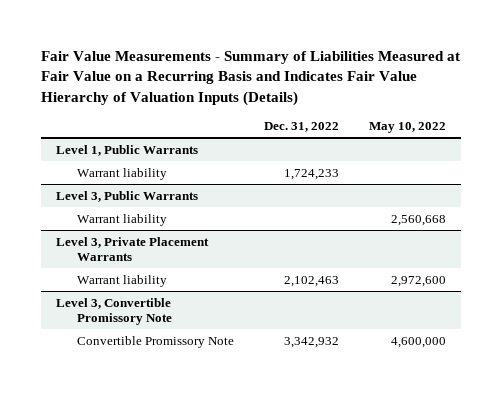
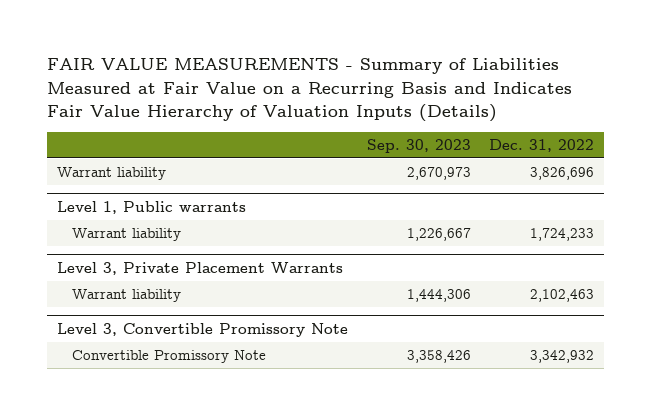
- Fair Value Measurements - Summary of Liabilities Measured at Fair Value on a Recurring Basis and Indicates Fair Value Hierarchy of Valuation Inputs (Details)
+ FAIR VALUE MEASUREMENTS - Summary of Liabilities Measured at Fair Value on a Recurring Basis and Indicates Fair Value Hierarchy of Valuation Inputs (Details)
- | Dec. 31, 2022 | May 10, 2022
+ | Sep. 30, 2023 | Dec. 31, 2022
- Level 1, Public Warrants
+ Warrant liability | 2,670,973 | 3,826,696
+ Level 1, Public warrants
- Level 3, Public Warrants
- Warrant liability | | 2,560,668

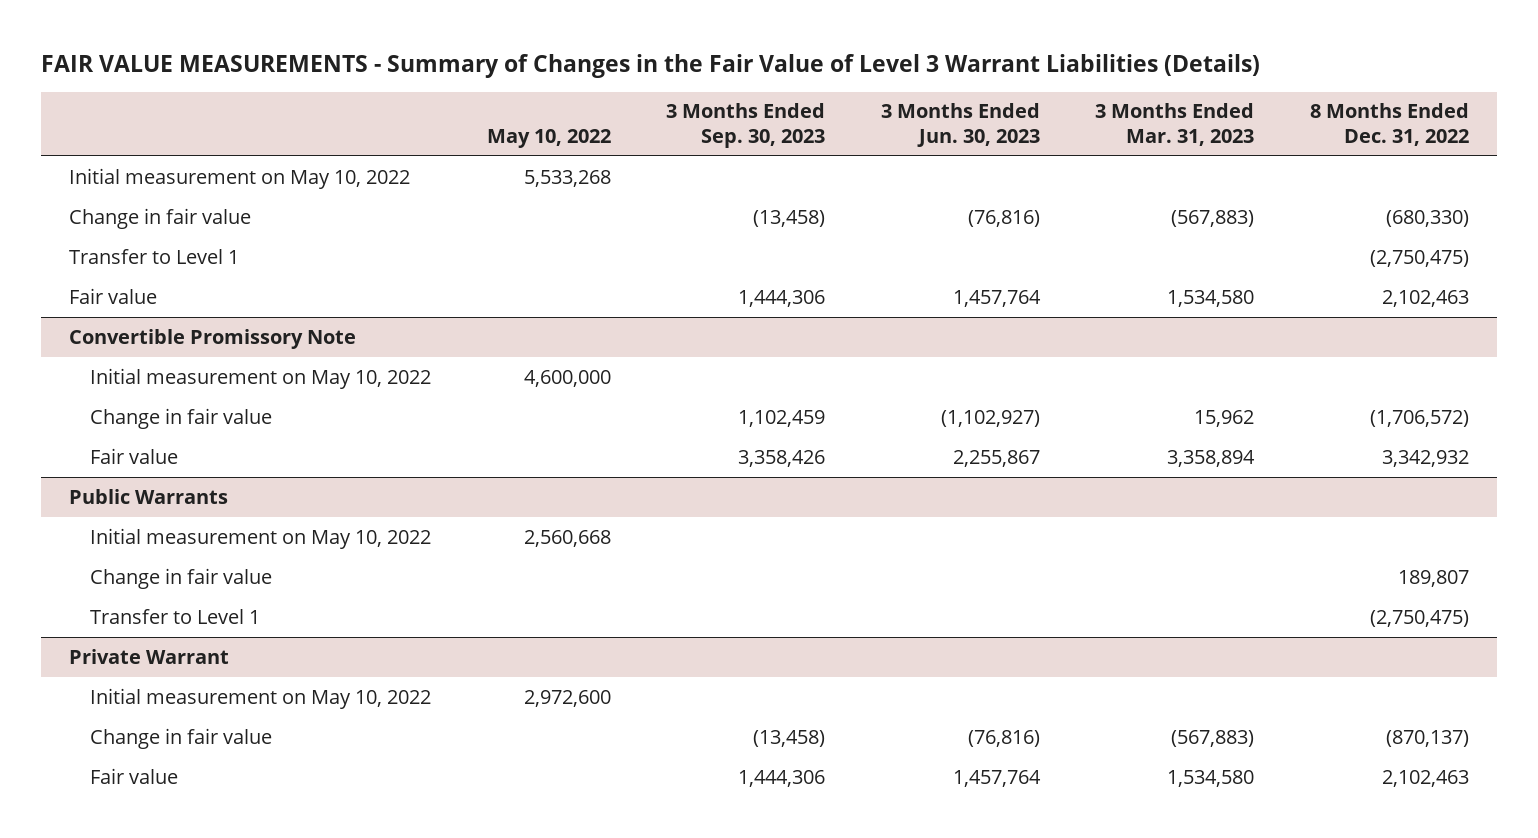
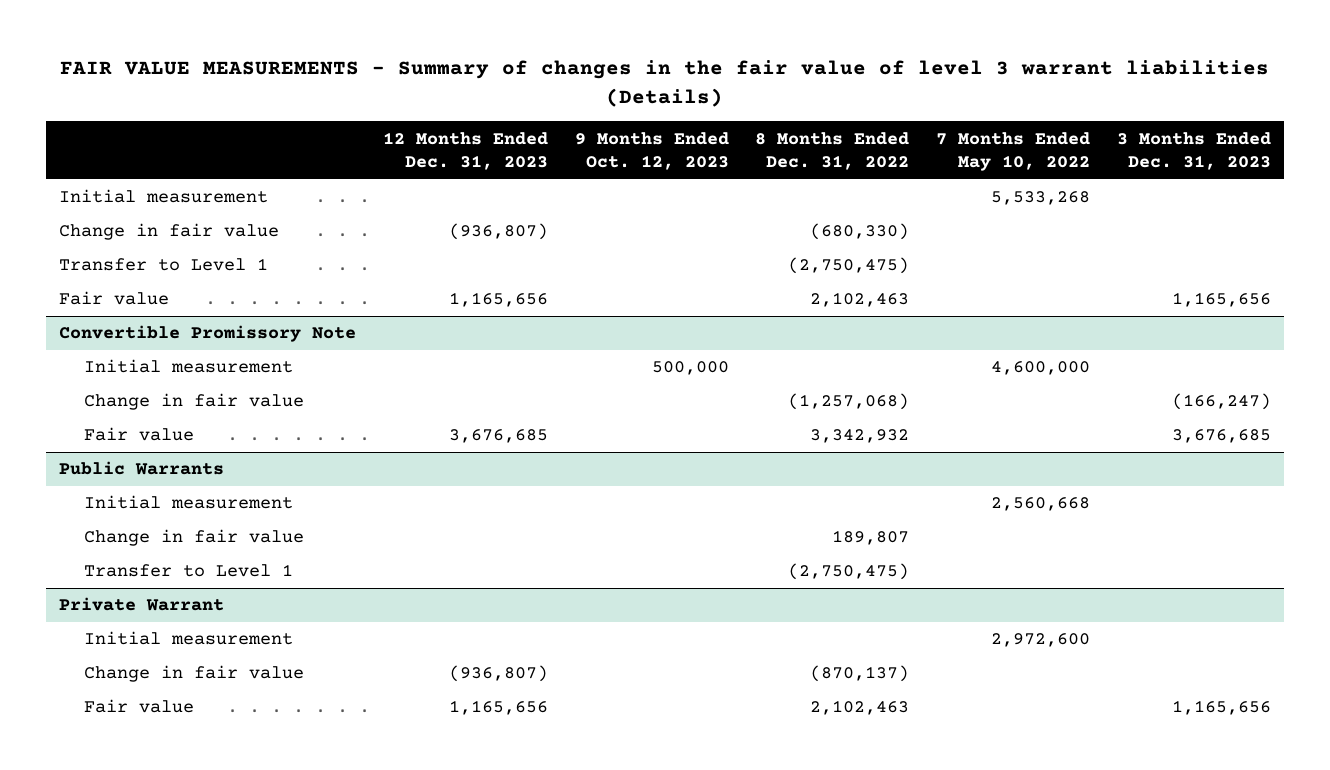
- FAIR VALUE MEASUREMENTS - Summary of Changes in the Fair Value of Level 3 Warrant Liabilities (Details)
+ FAIR VALUE MEASUREMENTS - Summary of changes in the fair value of level 3 warrant liabilities (Details)
- | May 10, 2022 | 3 Months Ended Sep. 30, 2023 | 3 Months Ended Jun. 30, 2023 | 3 Months Ended Mar. 31, 2023 | 8 Months Ended Dec. 31, 2022
+ | 12 Months Ended Dec. 31, 2023 | 9 Months Ended Oct. 12, 2023 | 8 Months Ended Dec. 31, 2022 | 7 Months Ended May 10, 2022 | 3 Months Ended Dec. 31, 2023
- Initial measurement on May 10, 2022 | 5,533,268 | | | |
+ Initial measurement | | | | 5,533,268 |
@ Convertible Promissory Note
- Initial measurement on May 10, 2022 | 4,600,000 | | | |
- Change in fair value | | 1,102,459 | (1,102,927) | 15,962 | (1,706,572)
+ Initial measurement | | 500,000 | | 4,600,000 |
+ Change in fair value | | | (1,257,068) | | (166,247)
@ Public Warrants
- Initial measurement on May 10, 2022 | 2,560,668 | | | |
+ Initial measurement | | | | 2,560,668 |
@ Private Warrant
- Initial measurement on May 10, 2022 | 2,972,600 | | | |
+ Initial measurement | | | | 2,972,600 |

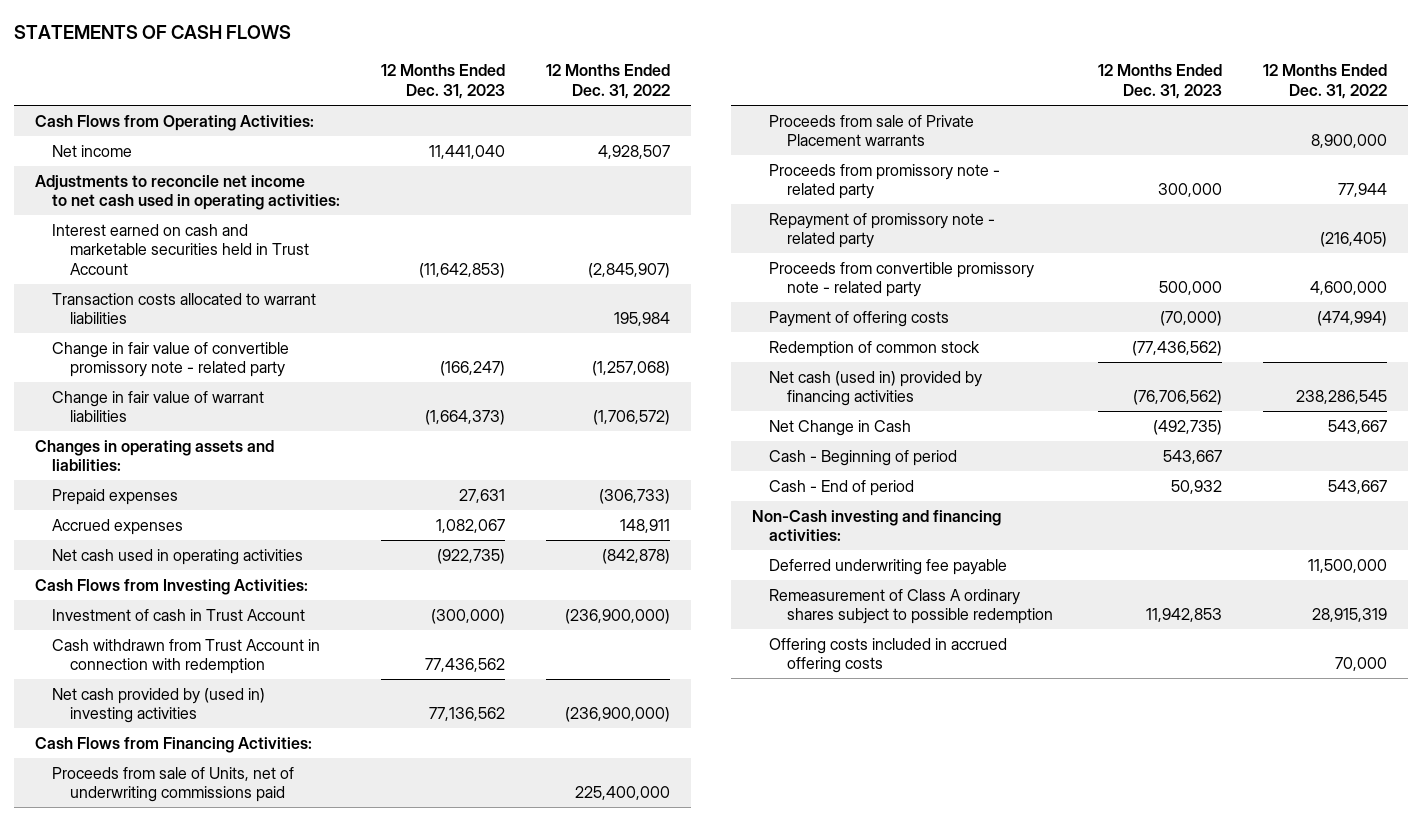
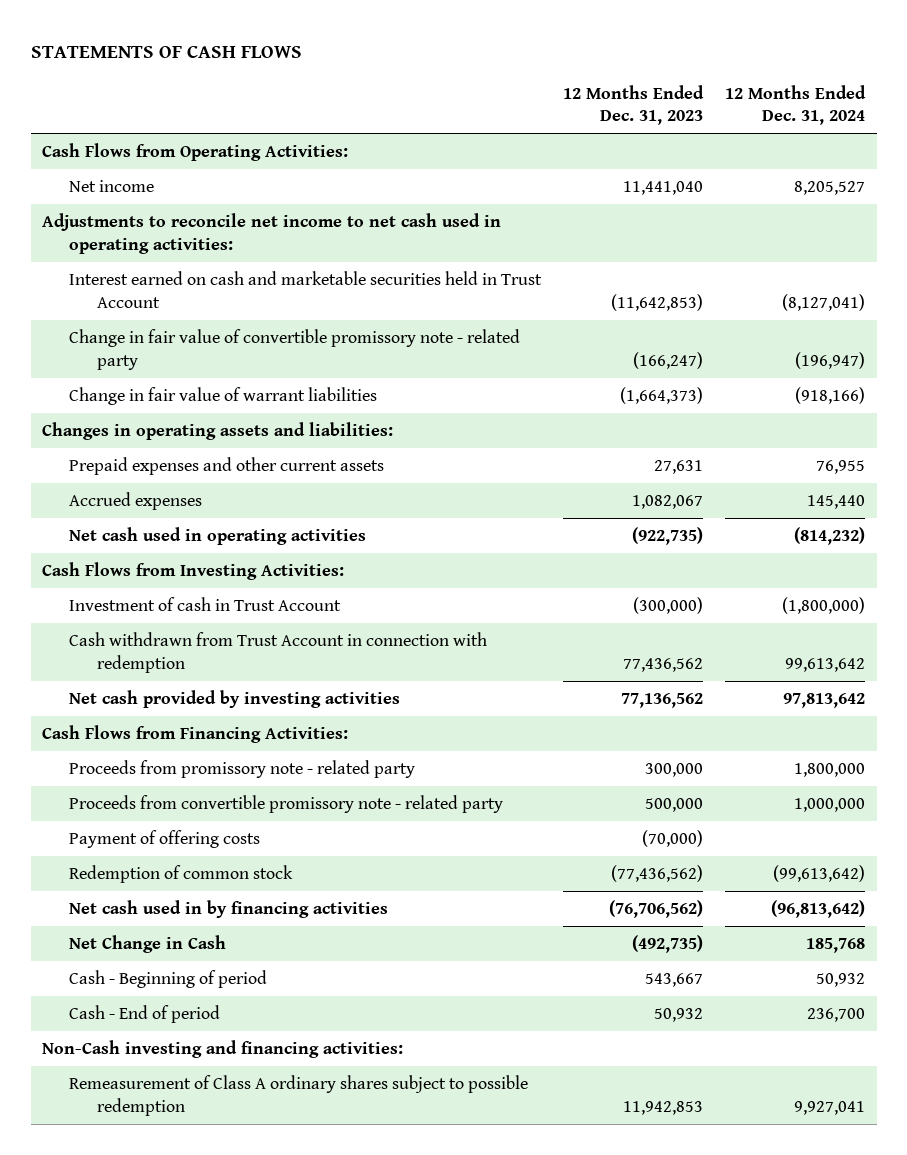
- | 12 Months Ended Dec. 31, 2023 | 12 Months Ended Dec. 31, 2022
+ | 12 Months Ended Dec. 31, 2023 | 12 Months Ended Dec. 31, 2024
- Transaction costs allocated to warrant liabilities | | 195,984
- Prepaid expenses | 27,631 | (306,733)
+ Prepaid expenses and other current assets | 27,631 | 76,955
- Net cash provided by (used in) investing activities | 77,136,562 | (236,900,000)
+ Net cash provided by investing activities | 77,136,562 | 97,813,642
- Proceeds from sale of Units, net of underwriting commissions paid | | 225,400,000
- Proceeds from sale of Private Placement warrants | | 8,900,000
- Repayment of promissory note - related party | | (216,405)
- Net cash (used in) provided by financing activities | (76,706,562) | 238,286,545
+ Net cash used in by financing activities | (76,706,562) | (96,813,642)
- Deferred underwriting fee payable | | 11,500,000
- Offering costs included in accrued offering costs | | 70,000

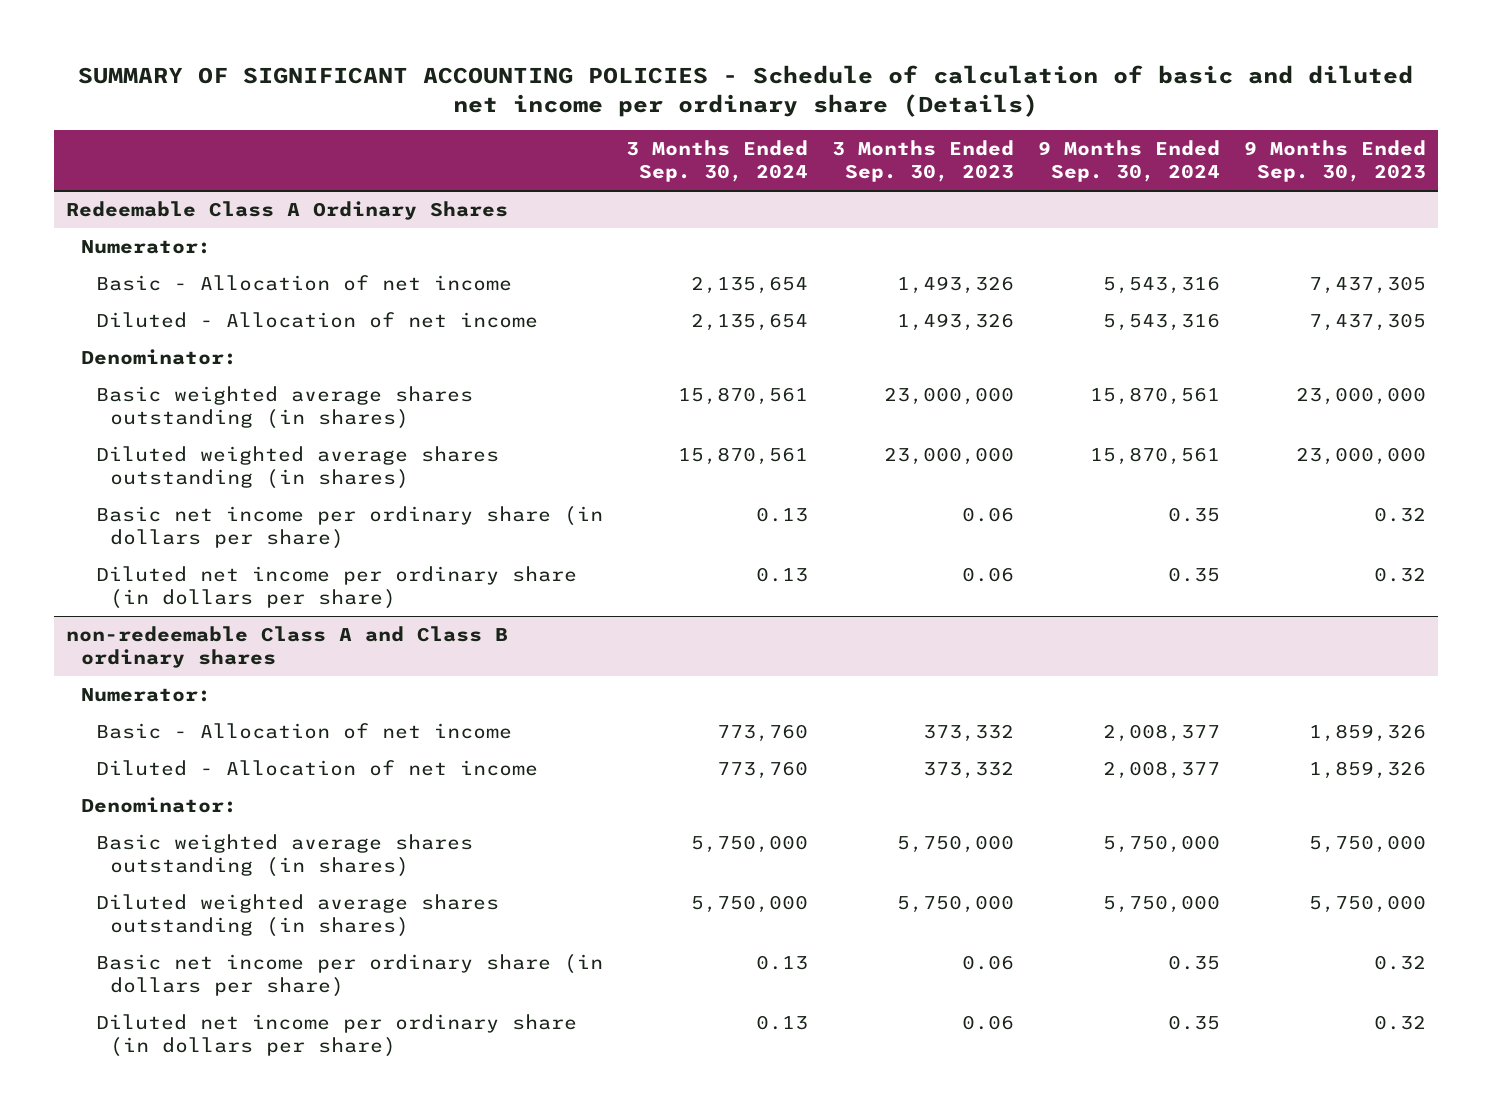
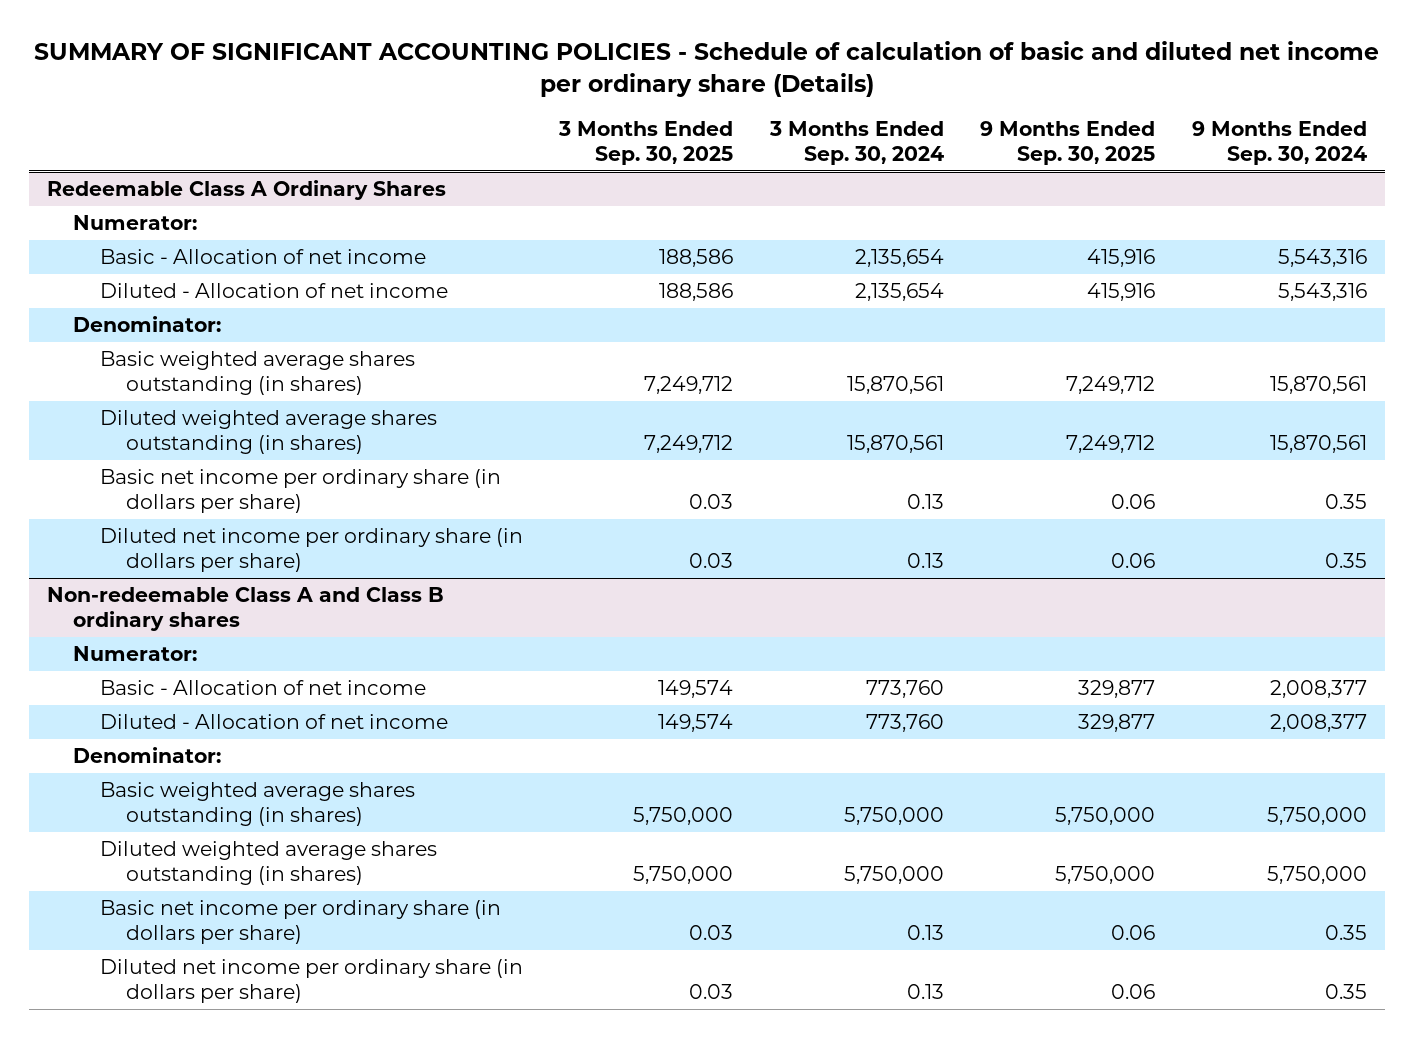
- | 3 Months Ended Sep. 30, 2024 | 3 Months Ended Sep. 30, 2023 | 9 Months Ended Sep. 30, 2024 | 9 Months Ended Sep. 30, 2023
+ | 3 Months Ended Sep. 30, 2025 | 3 Months Ended Sep. 30, 2024 | 9 Months Ended Sep. 30, 2025 | 9 Months Ended Sep. 30, 2024
- non-redeemable Class A and Class B ordinary shares
+ Non-redeemable Class A and Class B ordinary shares

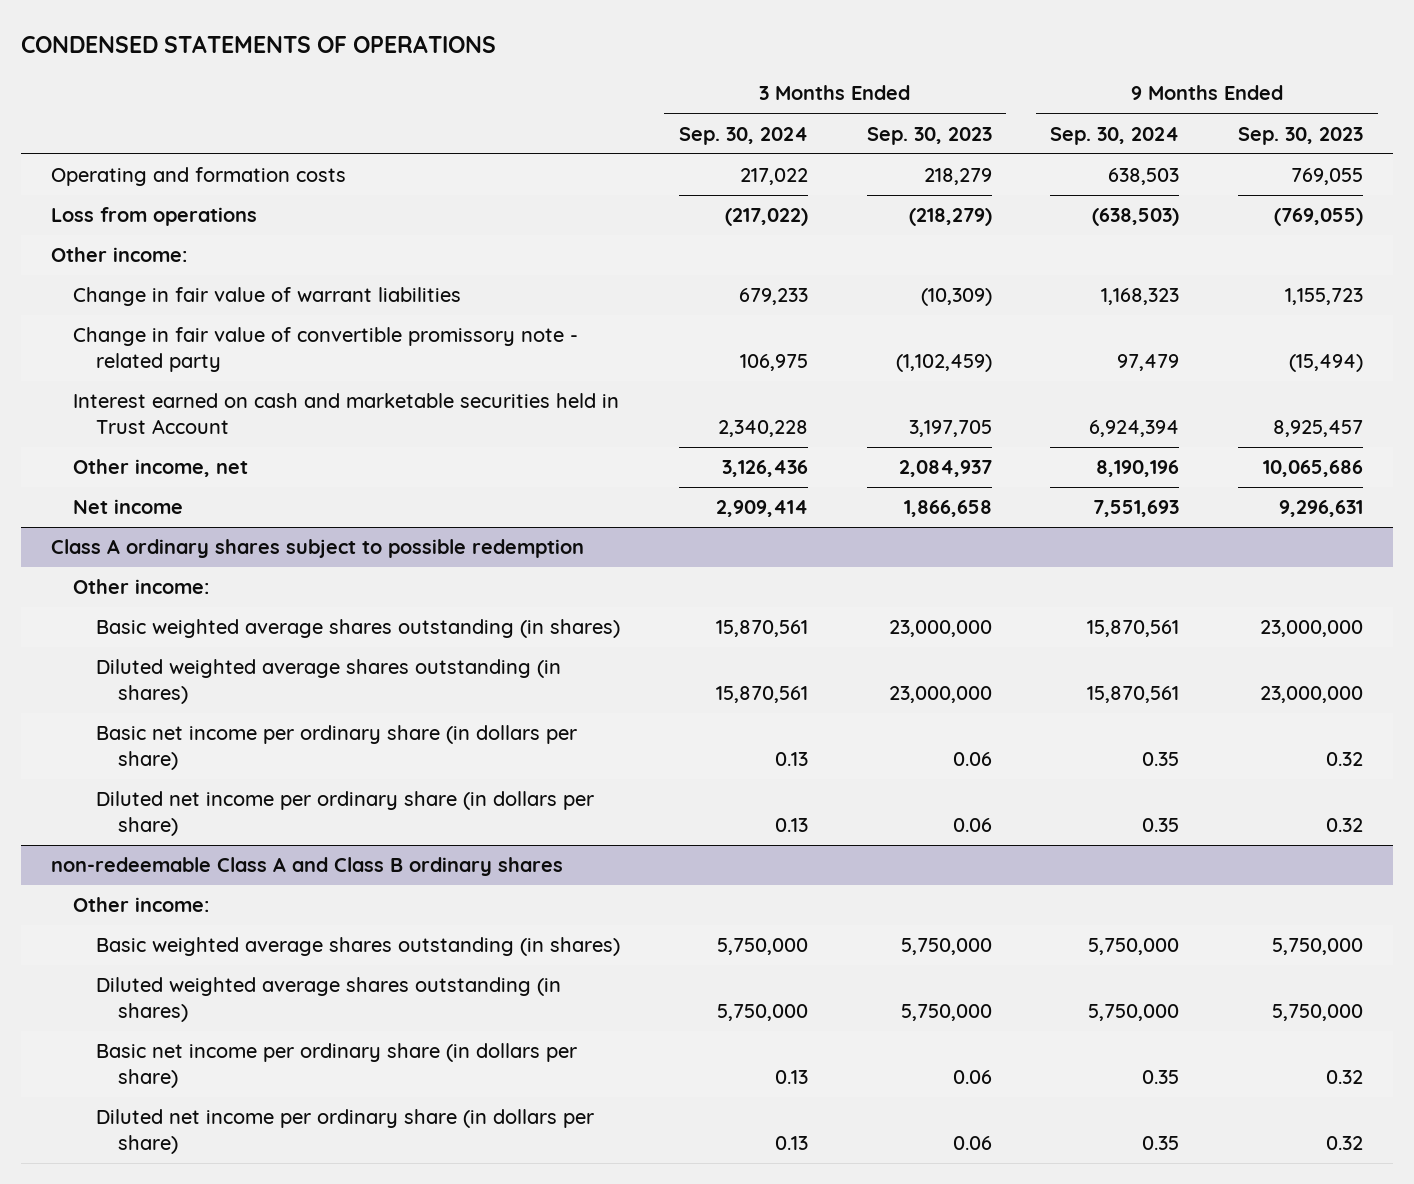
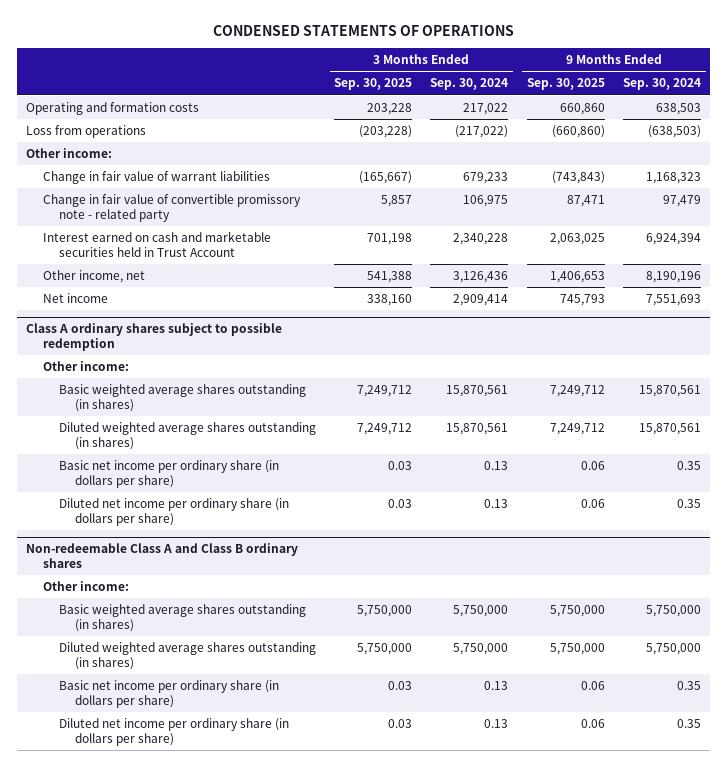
- | 3 Months Ended Sep. 30, 2024 | 3 Months Ended Sep. 30, 2023 | 9 Months Ended Sep. 30, 2024 | 9 Months Ended Sep. 30, 2023
+ | 3 Months Ended Sep. 30, 2025 | 3 Months Ended Sep. 30, 2024 | 9 Months Ended Sep. 30, 2025 | 9 Months Ended Sep. 30, 2024
- non-redeemable Class A and Class B ordinary shares
+ Non-redeemable Class A and Class B ordinary shares

